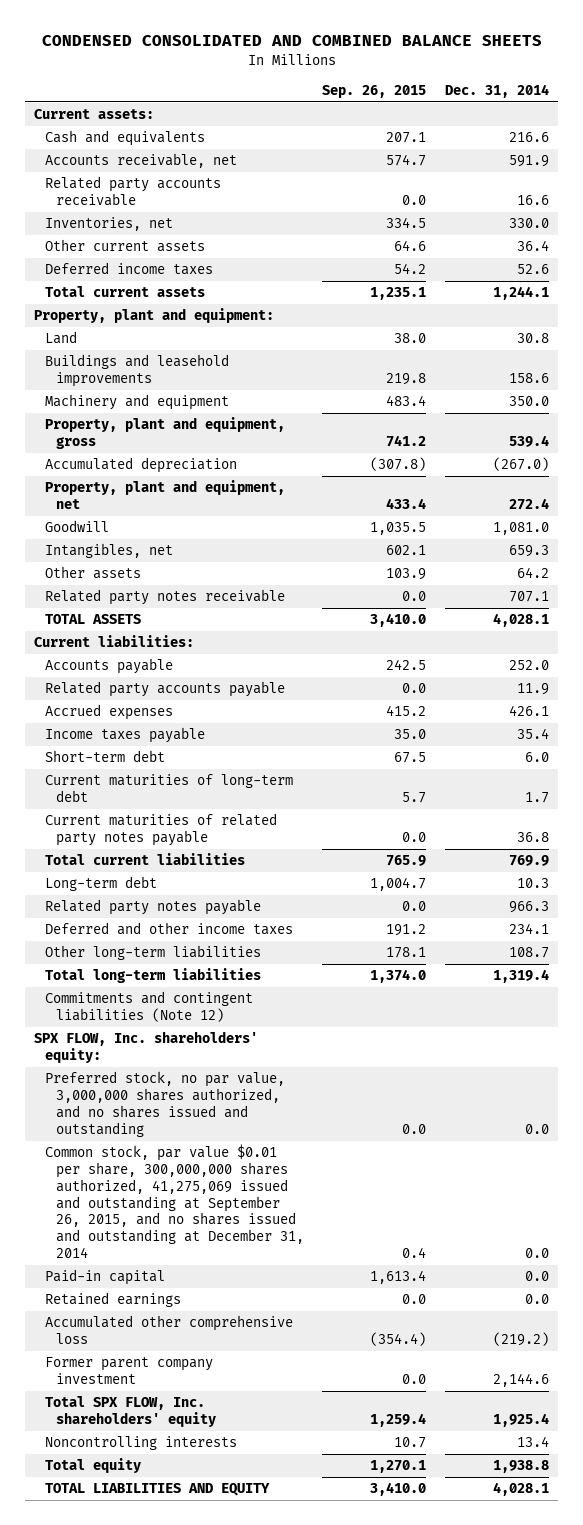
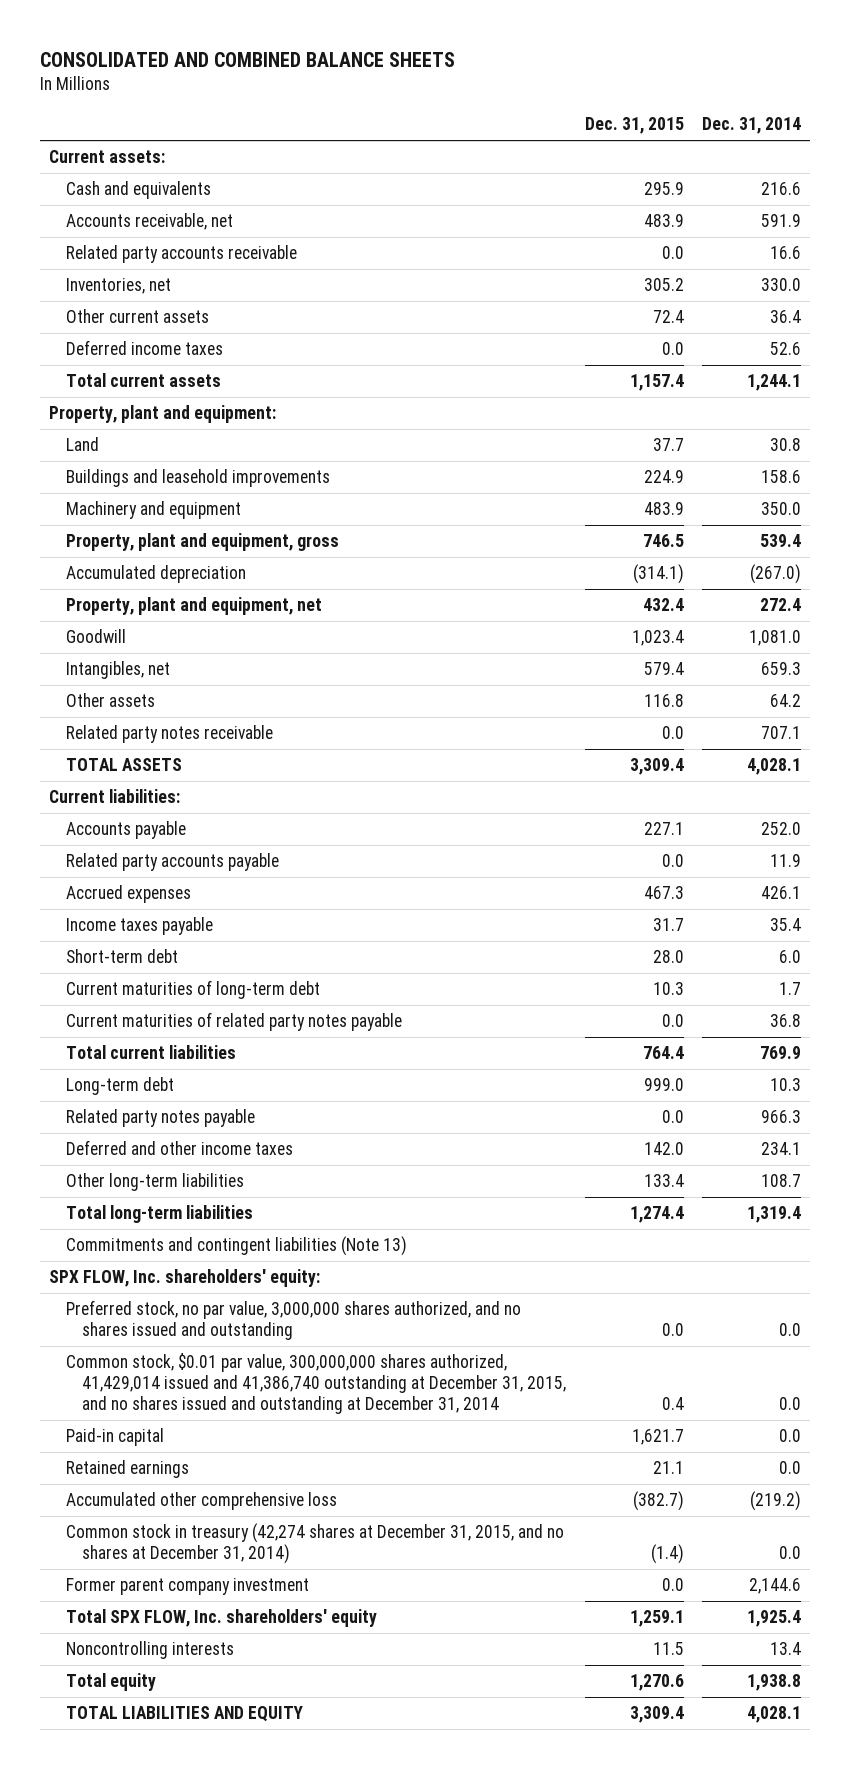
- CONDENSED CONSOLIDATED AND COMBINED BALANCE SHEETS
+ CONSOLIDATED AND COMBINED BALANCE SHEETS
- | Sep. 26, 2015 | Dec. 31, 2014
+ | Dec. 31, 2015 | Dec. 31, 2014
- Commitments and contingent liabilities (Note 12)
+ Commitments and contingent liabilities (Note 13)
- Common stock, par value $0.01 per share, 300,000,000 shares authorized, 41,275,069 issued and outstanding at September 26, 2015, and no shares issued and outstanding at December 31, 2014 | 0.4 | 0.0
+ Common stock, $0.01 par value, 300,000,000 shares authorized, 41,429,014 issued and 41,386,740 outstanding at December 31, 2015, and no shares issued and outstanding at December 31, 2014 | 0.4 | 0.0
+ Common stock in treasury (42,274 shares at December 31, 2015, and no shares at December 31, 2014) | (1.4) | 0.0

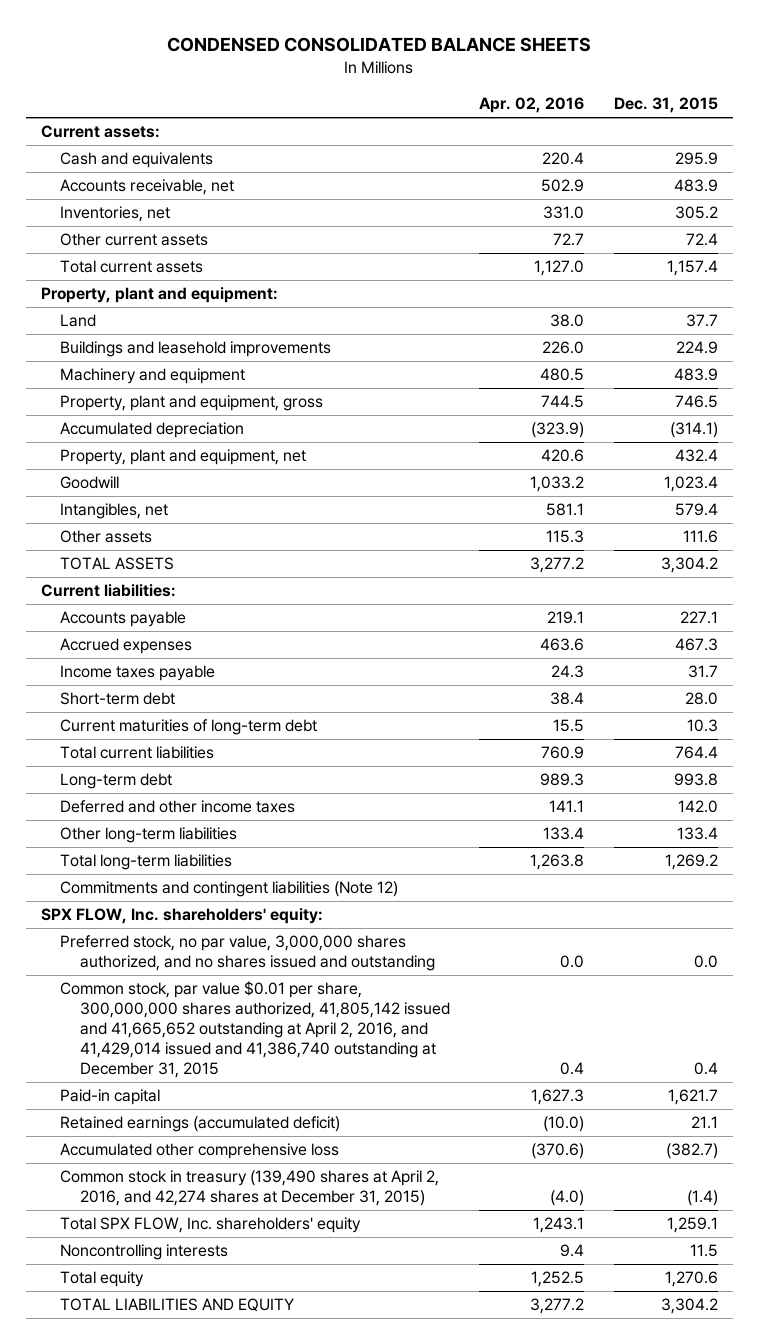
- CONSOLIDATED AND COMBINED BALANCE SHEETS
+ CONDENSED CONSOLIDATED BALANCE SHEETS
- | Dec. 31, 2015 | Dec. 31, 2014
+ | Apr. 02, 2016 | Dec. 31, 2015
- Related party accounts receivable | 0.0 | 16.6
- Deferred income taxes | 0.0 | 52.6
- Other assets | 116.8 | 64.2
- Related party notes receivable | 0.0 | 707.1
- TOTAL ASSETS | 3,309.4 | 4,028.1
+ Other assets | 115.3 | 111.6
+ TOTAL ASSETS | 3,277.2 | 3,304.2
- Related party accounts payable | 0.0 | 11.9
- Current maturities of related party notes payable | 0.0 | 36.8
- Long-term debt | 999.0 | 10.3
- Related party notes payable | 0.0 | 966.3
+ Long-term debt | 989.3 | 993.8
- Total long-term liabilities | 1,274.4 | 1,319.4
- Commitments and contingent liabilities (Note 13)
+ Total long-term liabilities | 1,263.8 | 1,269.2
+ Commitments and contingent liabilities (Note 12)
- Common stock, $0.01 par value, 300,000,000 shares authorized, 41,429,014 issued and 41,386,740 outstanding at December 31, 2015, and no shares issued and outstanding at December 31, 2014 | 0.4 | 0.0
+ Common stock, par value $0.01 per share, 300,000,000 shares authorized, 41,805,142 issued and 41,665,652 outstanding at April 2, 2016, and 41,429,014 issued and 41,386,740 outstanding at December 31, 2015 | 0.4 | 0.4
- Retained earnings | 21.1 | 0.0
+ Retained earnings (accumulated deficit) | (10.0) | 21.1
- Common stock in treasury (42,274 shares at December 31, 2015, and no shares at December 31, 2014) | (1.4) | 0.0
- Former parent company investment | 0.0 | 2,144.6
+ Common stock in treasury (139,490 shares at April 2, 2016, and 42,274 shares at December 31, 2015) | (4.0) | (1.4)
- TOTAL LIABILITIES AND EQUITY | 3,309.4 | 4,028.1
+ TOTAL LIABILITIES AND EQUITY | 3,277.2 | 3,304.2

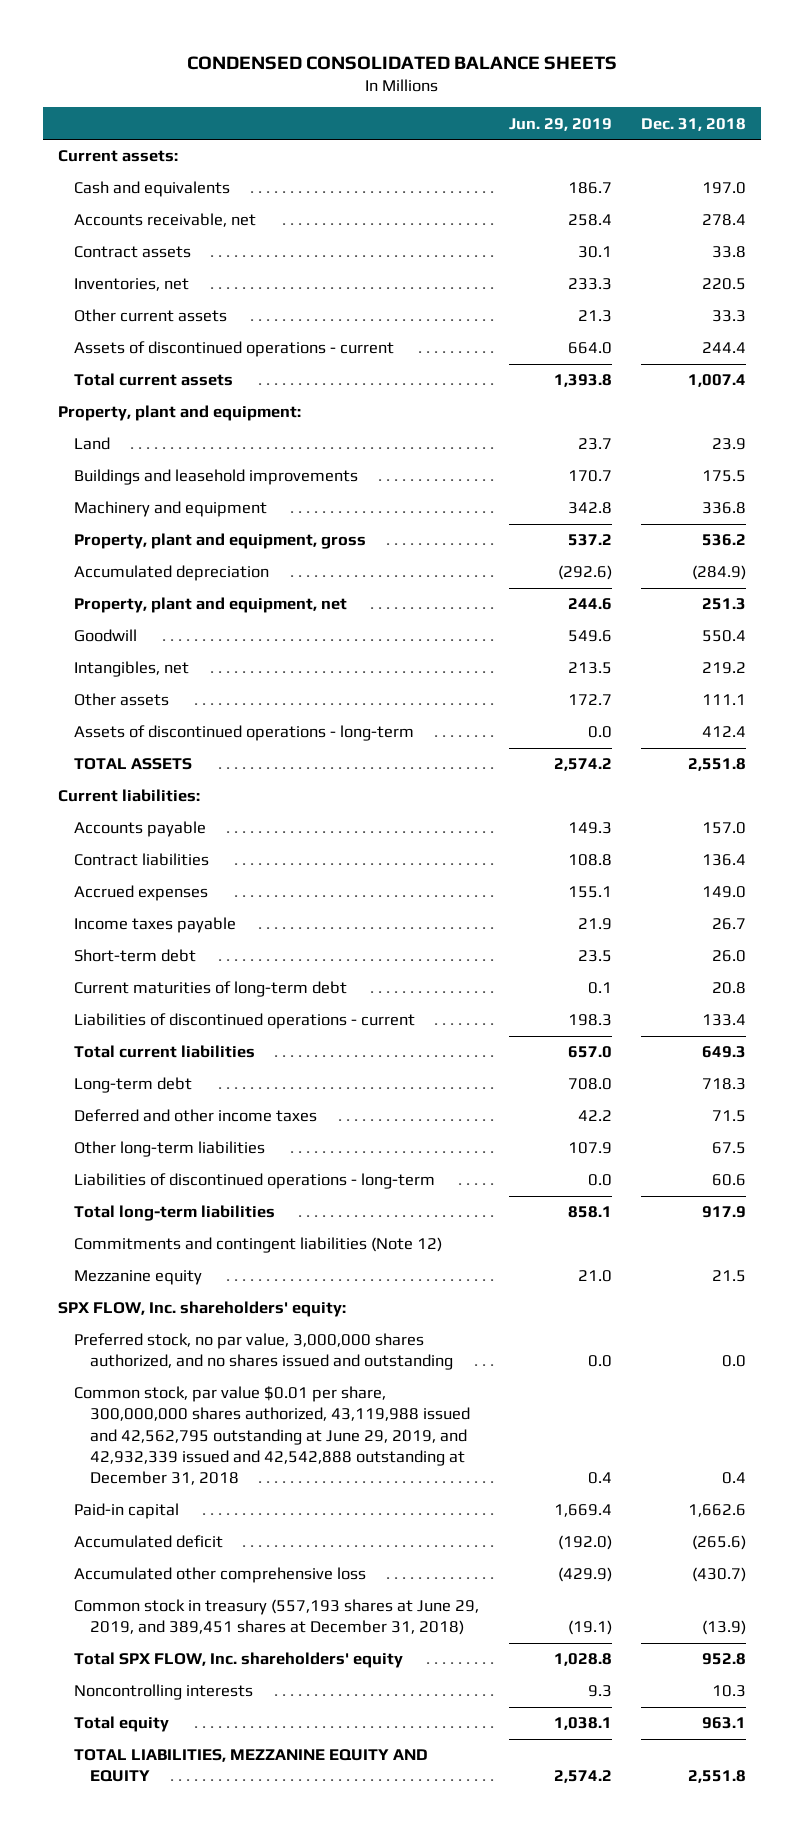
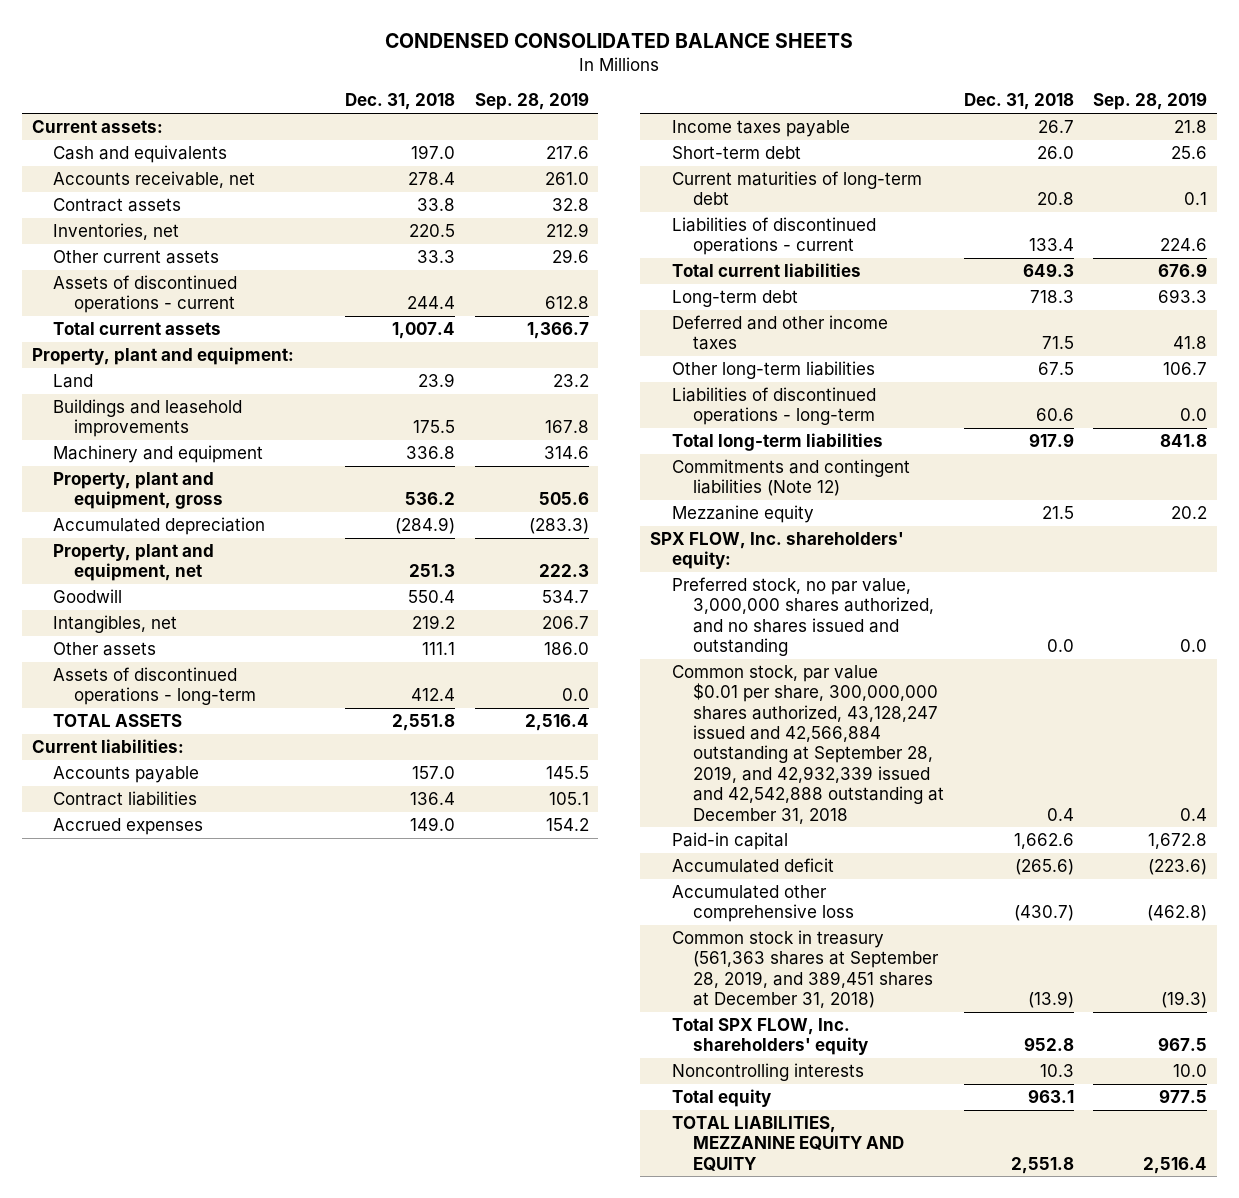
- | Jun. 29, 2019 | Dec. 31, 2018
+ | Dec. 31, 2018 | Sep. 28, 2019
- Common stock, par value $0.01 per share, 300,000,000 shares authorized, 43,119,988 issued and 42,562,795 outstanding at June 29, 2019, and 42,932,339 issued and 42,542,888 outstanding at December 31, 2018 | 0.4 | 0.4
+ Common stock, par value $0.01 per share, 300,000,000 shares authorized, 43,128,247 issued and 42,566,884 outstanding at September 28, 2019, and 42,932,339 issued and 42,542,888 outstanding at December 31, 2018 | 0.4 | 0.4
- Common stock in treasury (557,193 shares at June 29, 2019, and 389,451 shares at December 31, 2018) | (19.1) | (13.9)
+ Common stock in treasury (561,363 shares at September 28, 2019, and 389,451 shares at December 31, 2018) | (13.9) | (19.3)

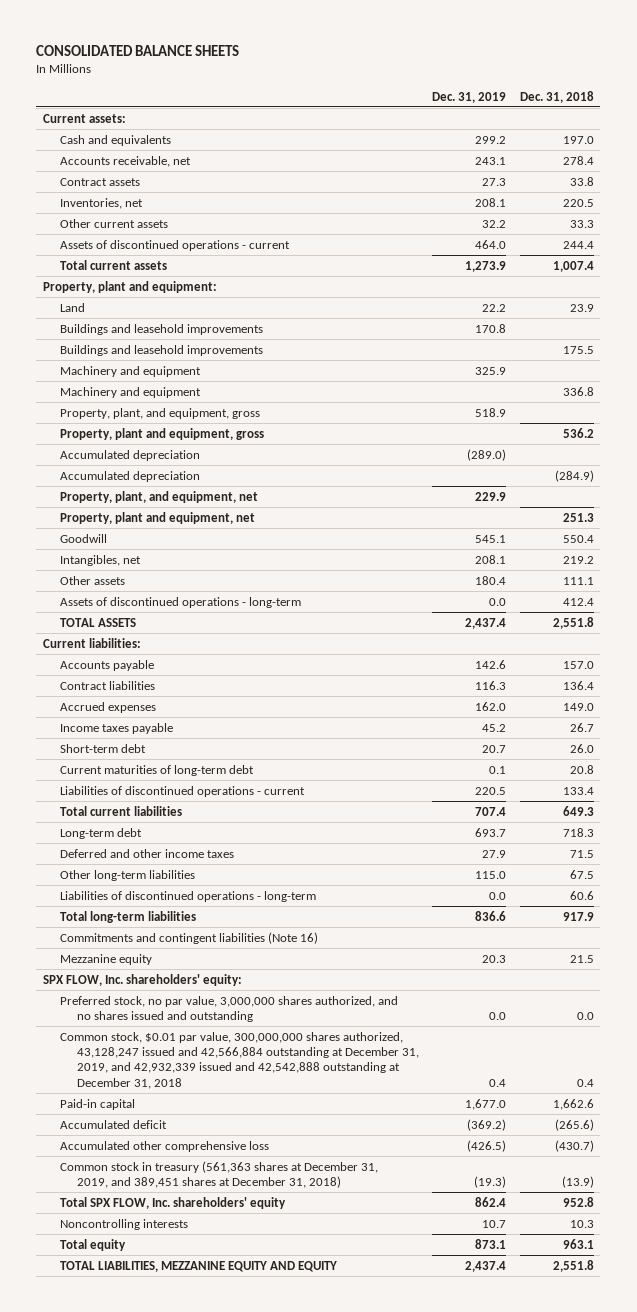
- CONDENSED CONSOLIDATED BALANCE SHEETS
+ CONSOLIDATED BALANCE SHEETS
- | Dec. 31, 2018 | Sep. 28, 2019
+ | Dec. 31, 2019 | Dec. 31, 2018
+ Buildings and leasehold improvements | 170.8 |
+ Machinery and equipment | 325.9 |
+ Property, plant, and equipment, gross | 518.9 |
+ Accumulated depreciation | (289.0) |
+ Property, plant, and equipment, net | 229.9 |
- Commitments and contingent liabilities (Note 12)
+ Commitments and contingent liabilities (Note 16)
- Common stock, par value $0.01 per share, 300,000,000 shares authorized, 43,128,247 issued and 42,566,884 outstanding at September 28, 2019, and 42,932,339 issued and 42,542,888 outstanding at December 31, 2018 | 0.4 | 0.4
+ Common stock, $0.01 par value, 300,000,000 shares authorized, 43,128,247 issued and 42,566,884 outstanding at December 31, 2019, and 42,932,339 issued and 42,542,888 outstanding at December 31, 2018 | 0.4 | 0.4
- Common stock in treasury (561,363 shares at September 28, 2019, and 389,451 shares at December 31, 2018) | (13.9) | (19.3)
+ Common stock in treasury (561,363 shares at December 31, 2019, and 389,451 shares at December 31, 2018) | (19.3) | (13.9)

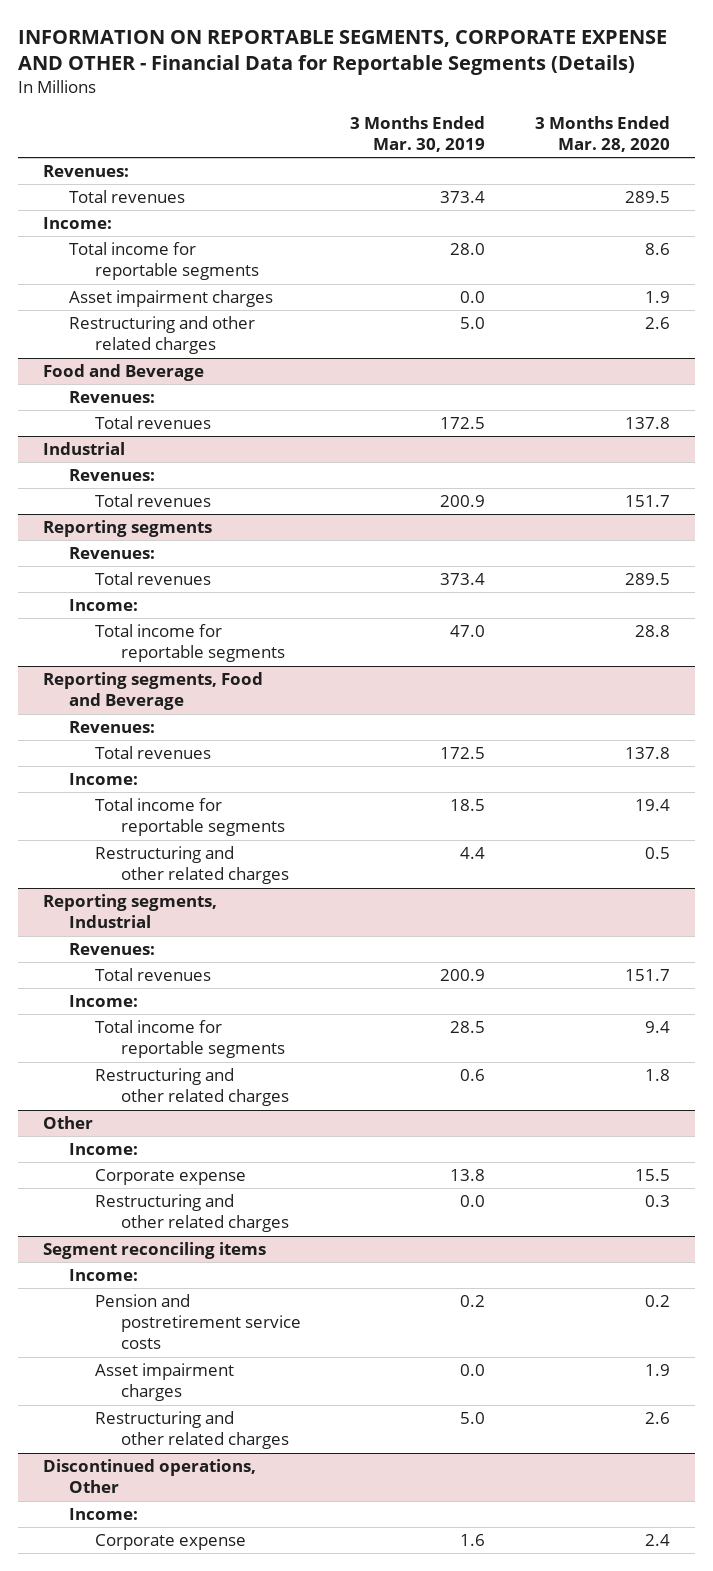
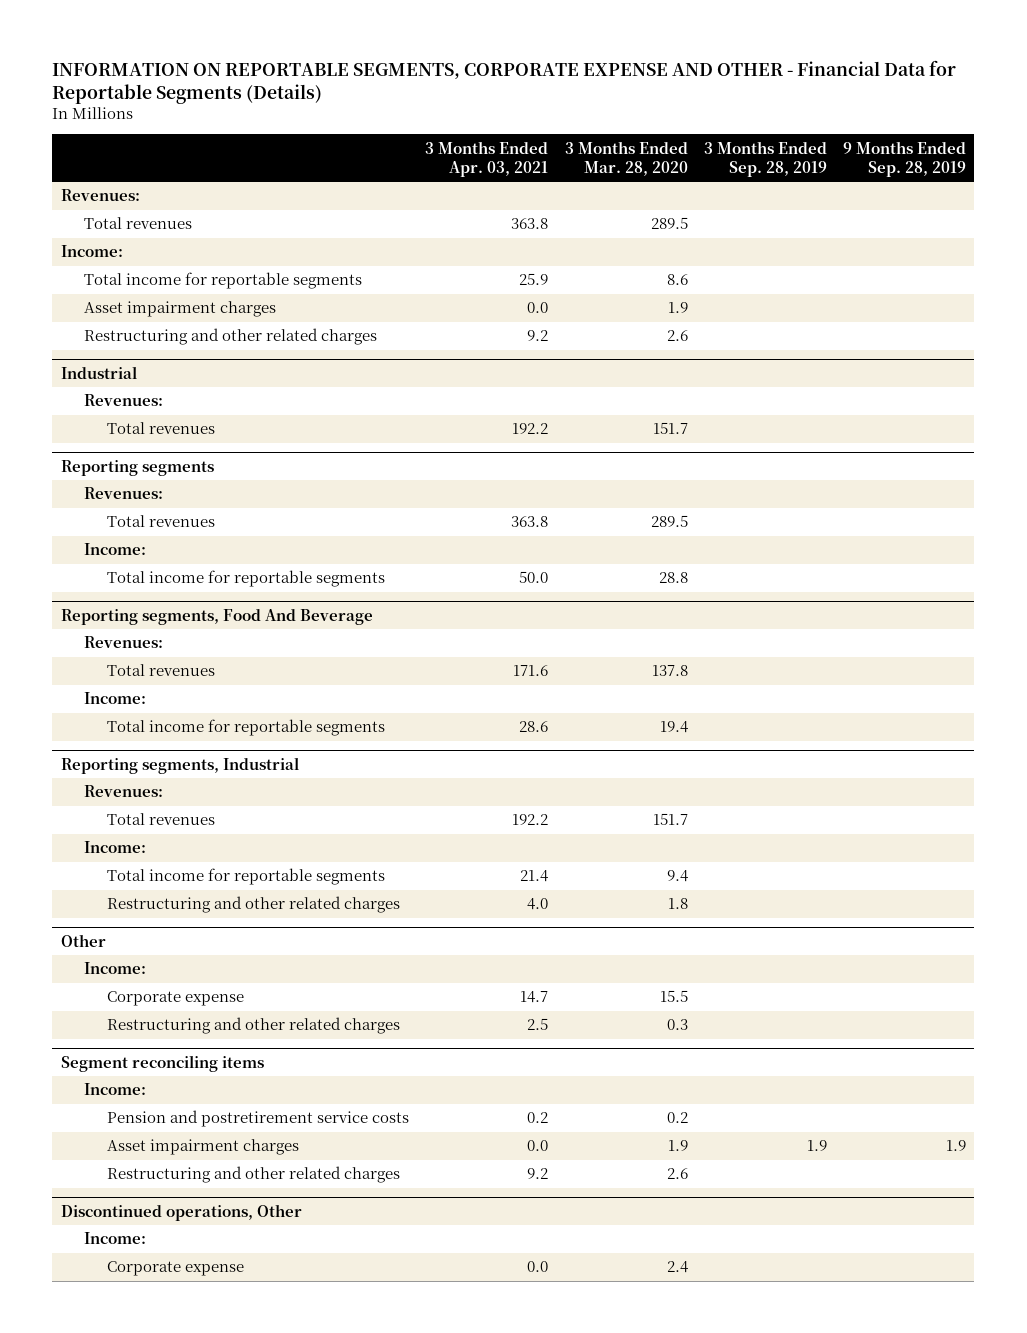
- | 3 Months Ended Mar. 30, 2019 | 3 Months Ended Mar. 28, 2020
+ | 3 Months Ended Apr. 03, 2021 | 3 Months Ended Mar. 28, 2020 | 3 Months Ended Sep. 28, 2019 | 9 Months Ended Sep. 28, 2019
- Food and Beverage
- Revenues:
- Total revenues | 172.5 | 137.8
- Reporting segments, Food and Beverage
+ Reporting segments, Food And Beverage
- Restructuring and other related charges | 4.4 | 0.5

